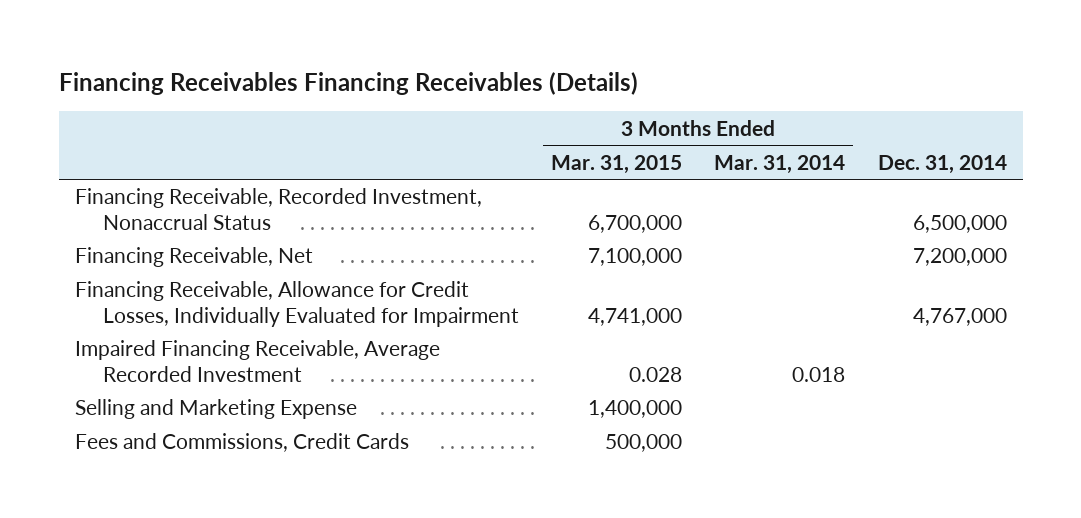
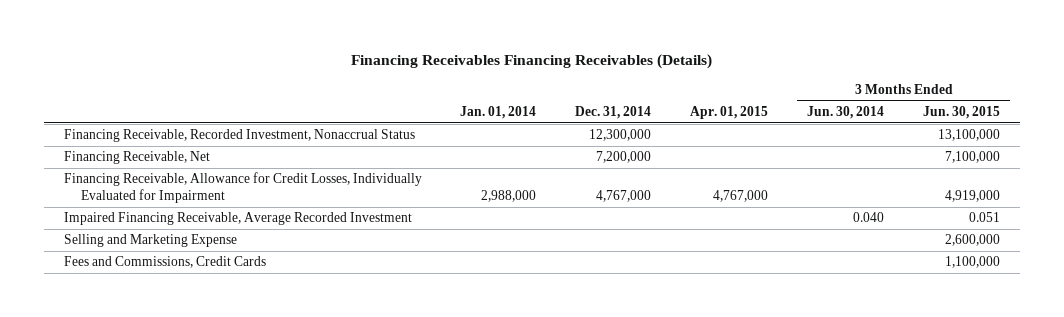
- | 3 Months Ended Mar. 31, 2015 | 3 Months Ended Mar. 31, 2014 | Dec. 31, 2014
+ | Jan. 01, 2014 | Dec. 31, 2014 | Apr. 01, 2015 | 3 Months Ended Jun. 30, 2014 | 3 Months Ended Jun. 30, 2015
- Financing Receivable, Recorded Investment, Nonaccrual Status | 6,700,000 | | 6,500,000
+ Financing Receivable, Recorded Investment, Nonaccrual Status | | 12,300,000 | | | 13,100,000

